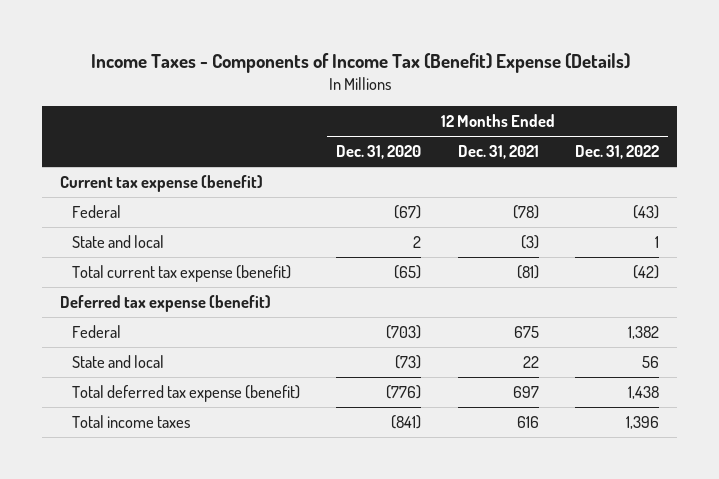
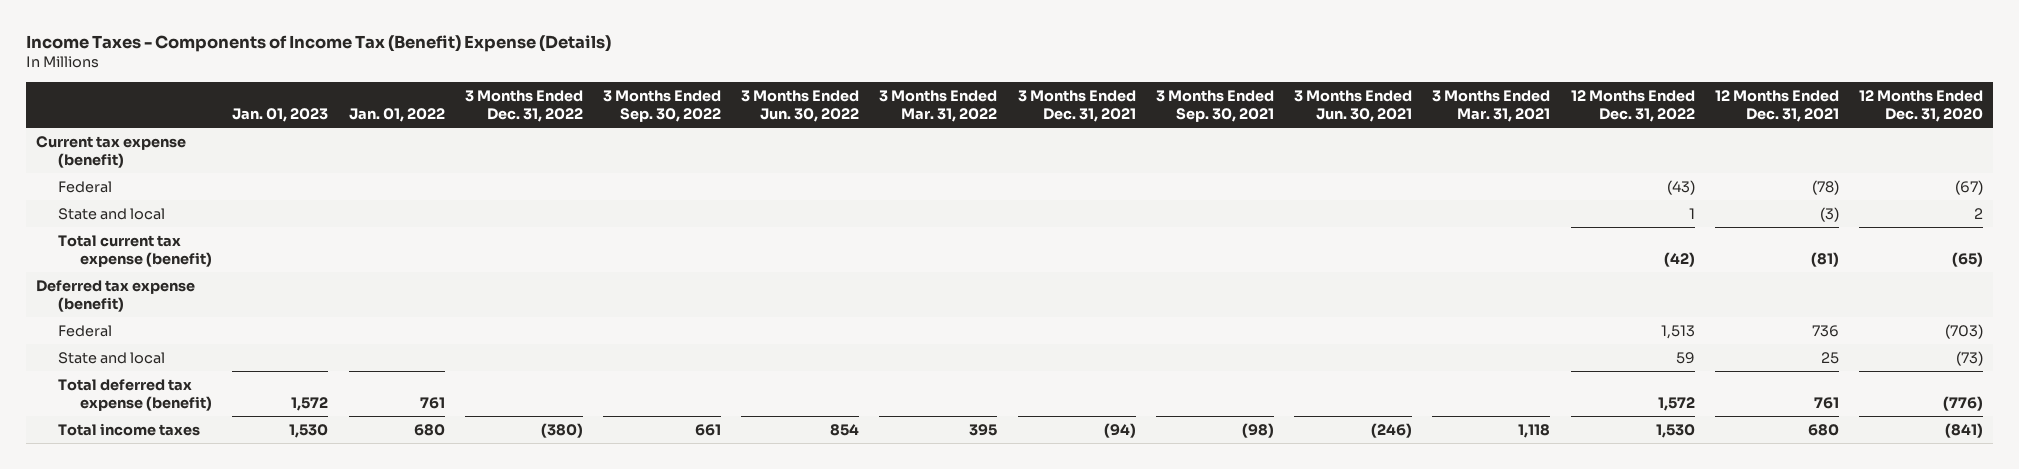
- | 12 Months Ended Dec. 31, 2020 | 12 Months Ended Dec. 31, 2021 | 12 Months Ended Dec. 31, 2022
+ | Jan. 01, 2023 | Jan. 01, 2022 | 3 Months Ended Dec. 31, 2022 | 3 Months Ended Sep. 30, 2022 | 3 Months Ended Jun. 30, 2022 | 3 Months Ended Mar. 31, 2022 | 3 Months Ended Dec. 31, 2021 | 3 Months Ended Sep. 30, 2021 | 3 Months Ended Jun. 30, 2021 | 3 Months Ended Mar. 31, 2021 | 12 Months Ended Dec. 31, 2022 | 12 Months Ended Dec. 31, 2021 | 12 Months Ended Dec. 31, 2020
- Federal | (703) | 675 | 1,382
- State and local | (73) | 22 | 56
- Total deferred tax expense (benefit) | (776) | 697 | 1,438
- Total income taxes | (841) | 616 | 1,396
+ Federal | | | | | | | | | | | 1,513 | 736 | (703)
+ State and local | | | | | | | | | | | 59 | 25 | (73)
+ Total deferred tax expense (benefit) | 1,572 | 761 | | | | | | | | | 1,572 | 761 | (776)
+ Total income taxes | 1,530 | 680 | (380) | 661 | 854 | 395 | (94) | (98) | (246) | 1,118 | 1,530 | 680 | (841)

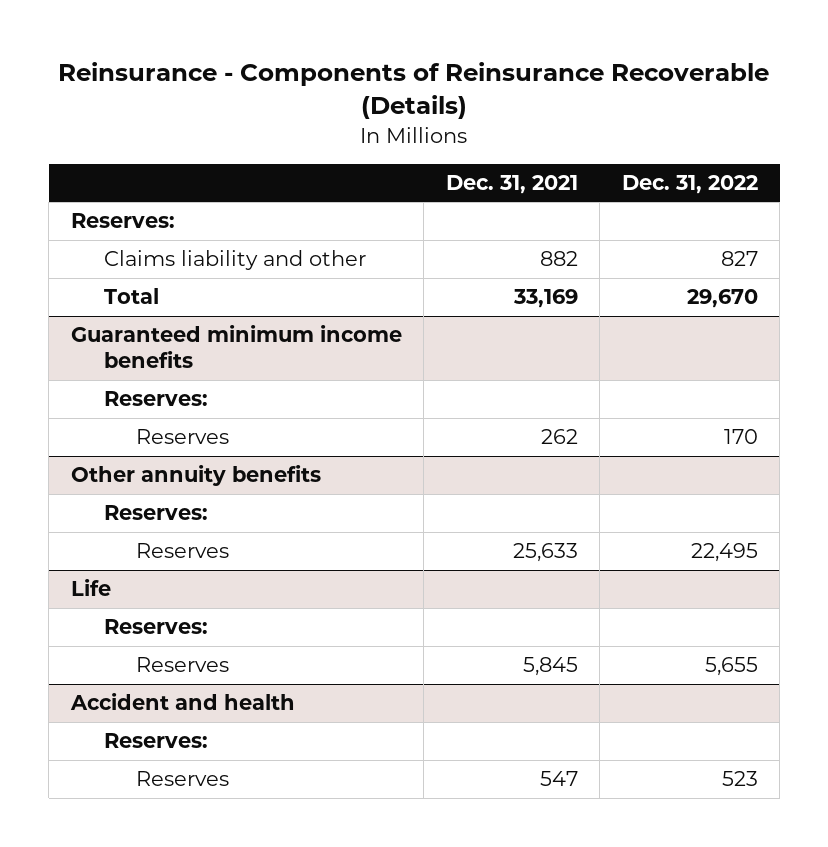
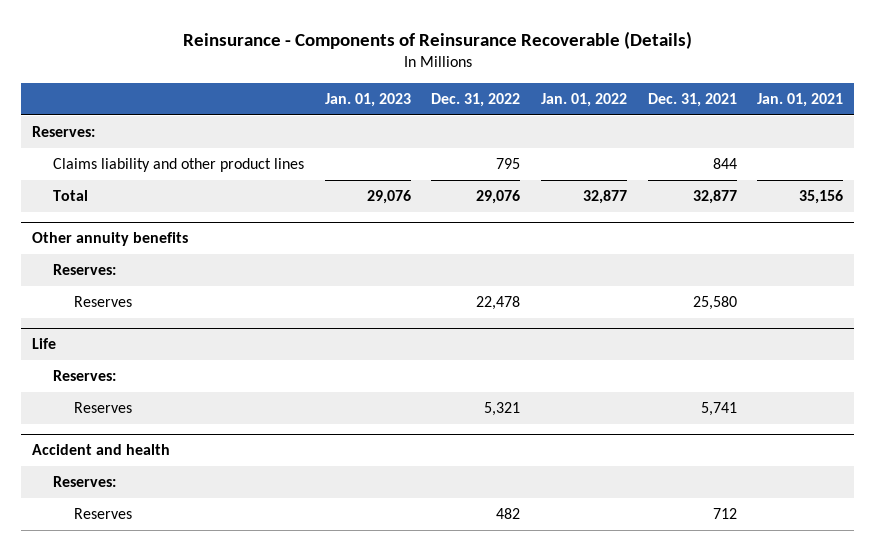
- | Dec. 31, 2021 | Dec. 31, 2022
+ | Jan. 01, 2023 | Dec. 31, 2022 | Jan. 01, 2022 | Dec. 31, 2021 | Jan. 01, 2021
- Claims liability and other | 882 | 827
- Total | 33,169 | 29,670
- Guaranteed minimum income benefits
- Reserves:
- Reserves | 262 | 170
+ Claims liability and other product lines | | 795 | | 844 |
+ Total | 29,076 | 29,076 | 32,877 | 32,877 | 35,156
@ Other annuity benefits
- Reserves | 25,633 | 22,495
+ Reserves | | 22,478 | | 25,580 |
@ Life
- Reserves | 5,845 | 5,655
+ Reserves | | 5,321 | | 5,741 |
@ Accident and health
- Reserves | 547 | 523
+ Reserves | | 482 | | 712 |

